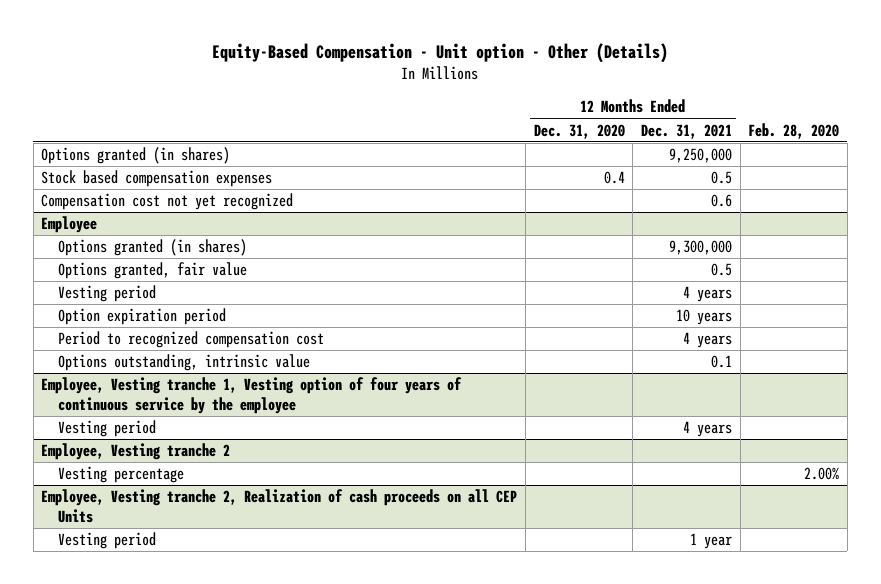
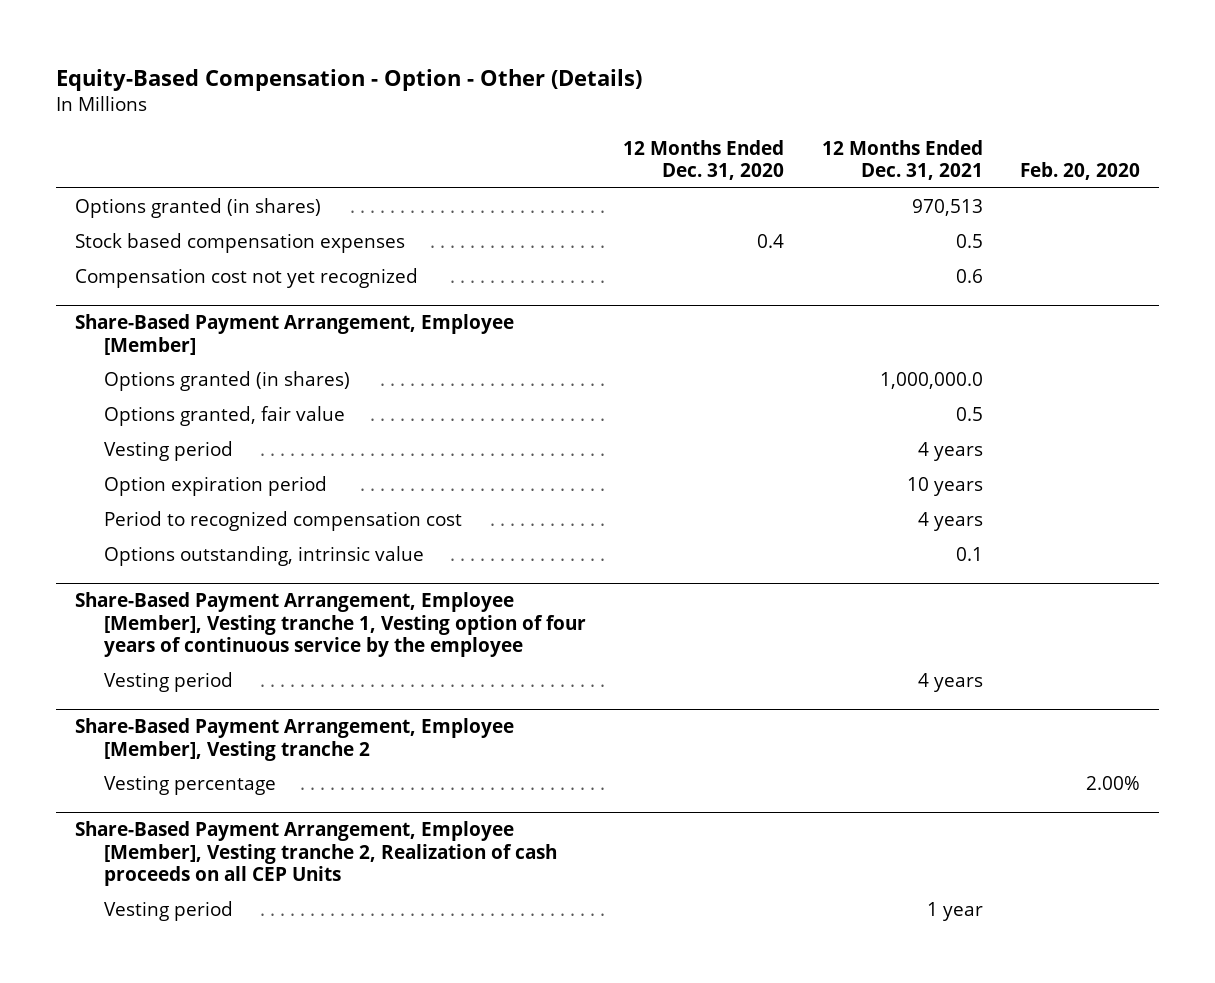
- Equity-Based Compensation - Unit option - Other (Details)
+ Equity-Based Compensation - Option - Other (Details)
- | 12 Months Ended Dec. 31, 2020 | 12 Months Ended Dec. 31, 2021 | Feb. 28, 2020
+ | 12 Months Ended Dec. 31, 2020 | 12 Months Ended Dec. 31, 2021 | Feb. 20, 2020
- Options granted (in shares) | | 9,250,000 |
+ Options granted (in shares) | | 970,513 |
- Employee
- Options granted (in shares) | | 9,300,000 |
+ Share-Based Payment Arrangement, Employee [Member]
+ Options granted (in shares) | | 1,000,000.0 |
- Employee, Vesting tranche 1, Vesting option of four years of continuous service by the employee
+ Share-Based Payment Arrangement, Employee [Member], Vesting tranche 1, Vesting option of four years of continuous service by the employee
- Employee, Vesting tranche 2
+ Share-Based Payment Arrangement, Employee [Member], Vesting tranche 2
- Employee, Vesting tranche 2, Realization of cash proceeds on all CEP Units
+ Share-Based Payment Arrangement, Employee [Member], Vesting tranche 2, Realization of cash proceeds on all CEP Units

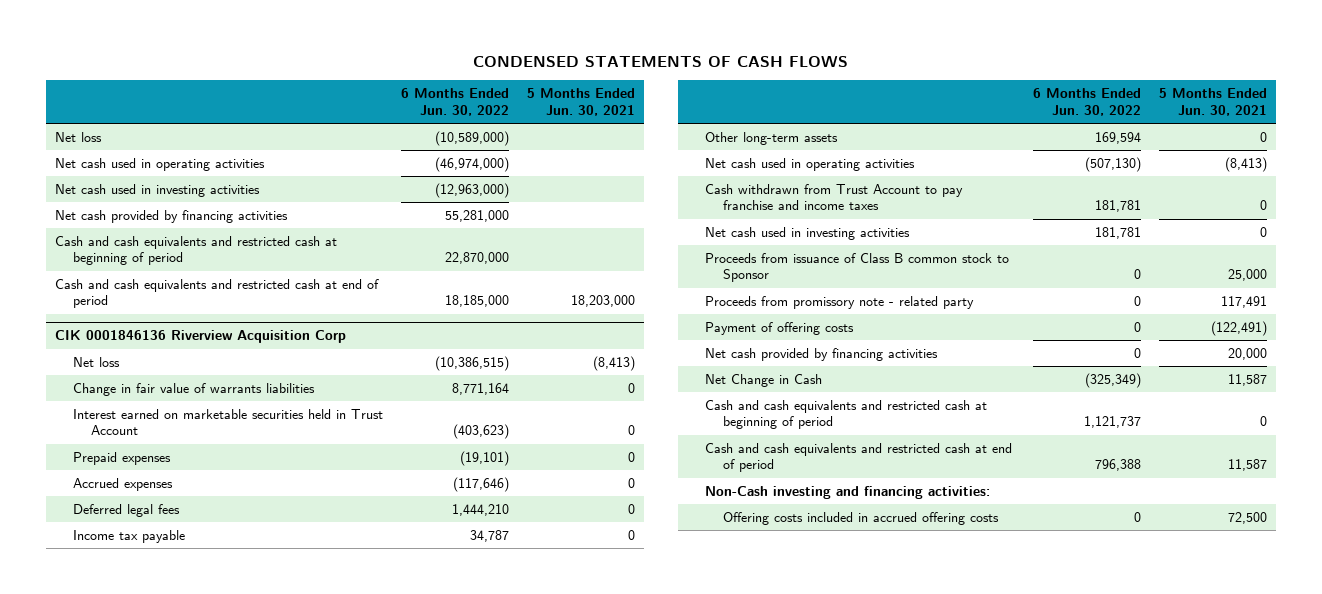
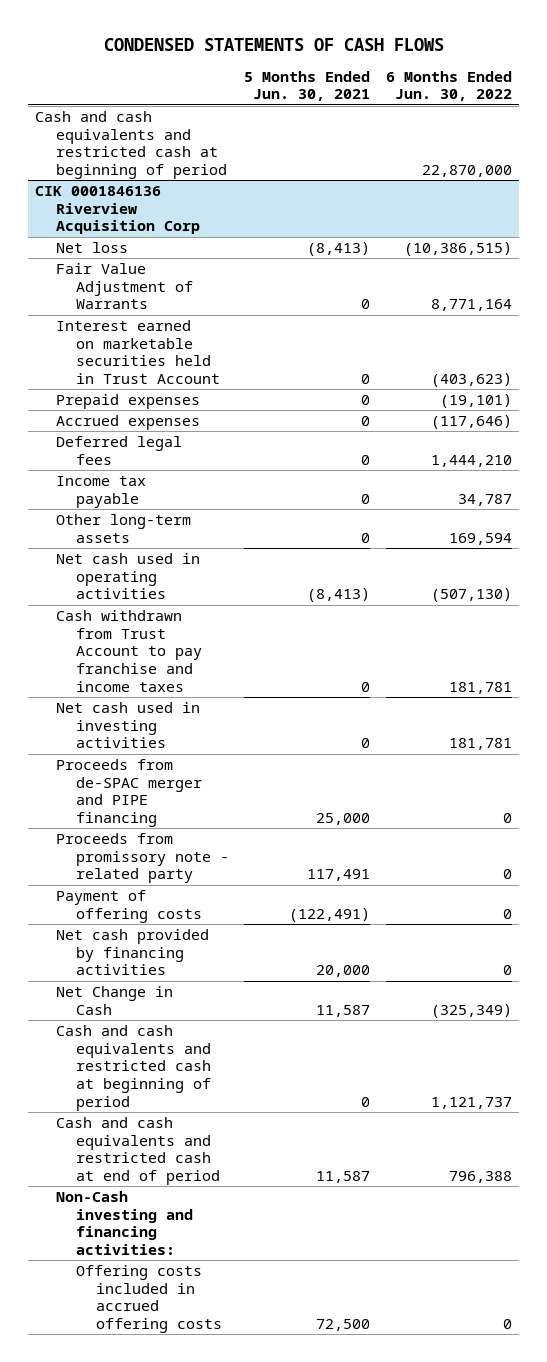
- | 6 Months Ended Jun. 30, 2022 | 5 Months Ended Jun. 30, 2021
+ | 5 Months Ended Jun. 30, 2021 | 6 Months Ended Jun. 30, 2022
- Net loss | (10,589,000) |
- Net cash used in operating activities | (46,974,000) |
- Net cash used in investing activities | (12,963,000) |
- Net cash provided by financing activities | 55,281,000 |
- Cash and cash equivalents and restricted cash at end of period | 18,185,000 | 18,203,000
@ CIK 0001846136 Riverview Acquisition Corp
- Change in fair value of warrants liabilities | 8,771,164 | 0
+ Fair Value Adjustment of Warrants | 0 | 8,771,164
- Proceeds from issuance of Class B common stock to Sponsor | 0 | 25,000
+ Proceeds from de-SPAC merger and PIPE financing | 25,000 | 0

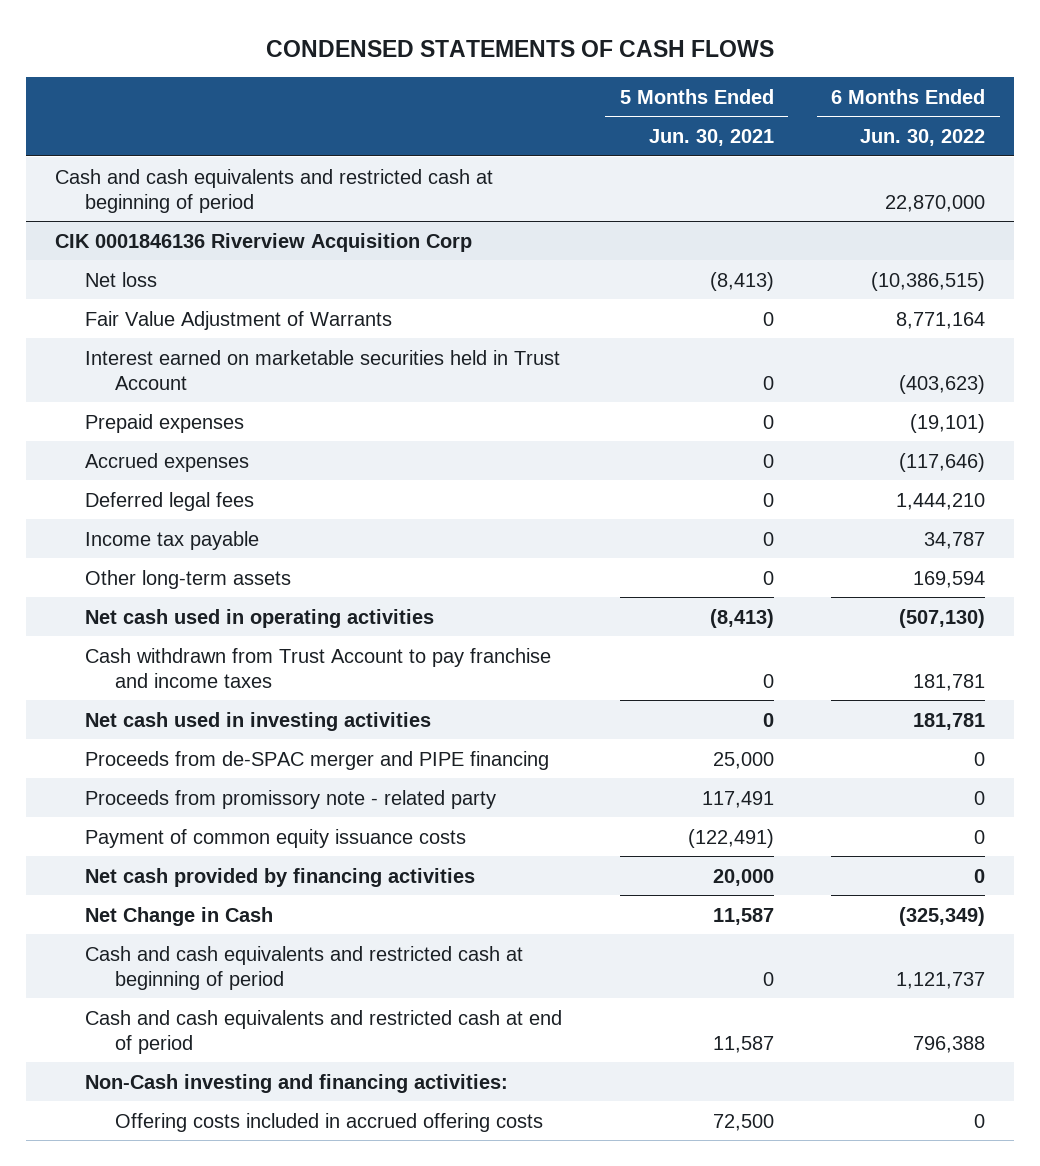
@ CIK 0001846136 Riverview Acquisition Corp
- Payment of offering costs | (122,491) | 0
+ Payment of common equity issuance costs | (122,491) | 0

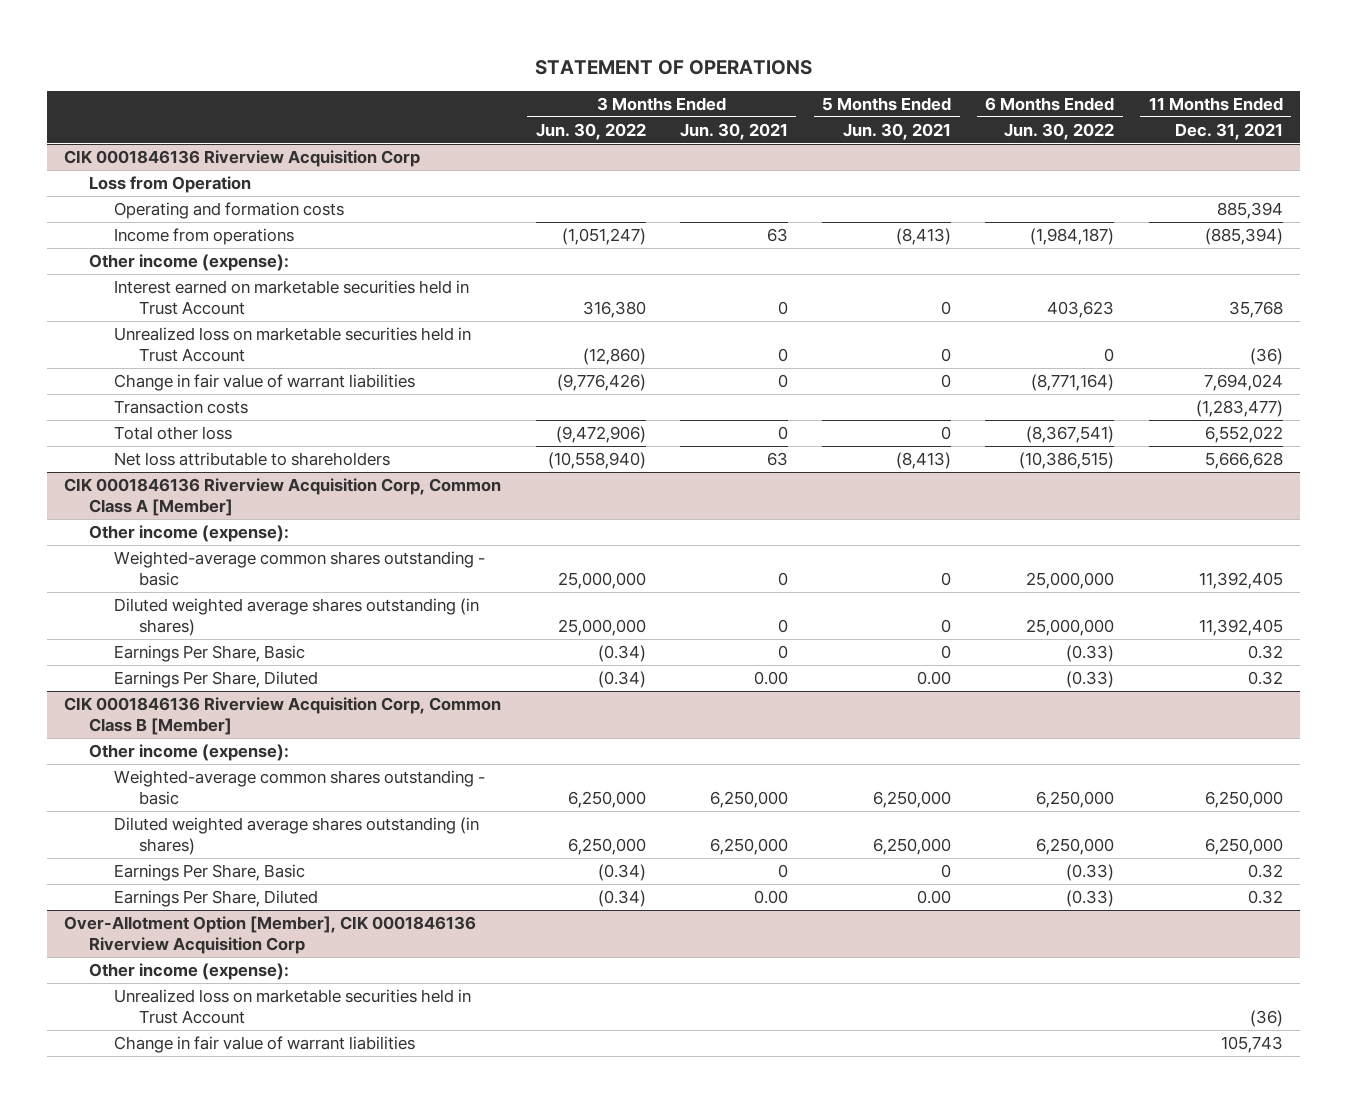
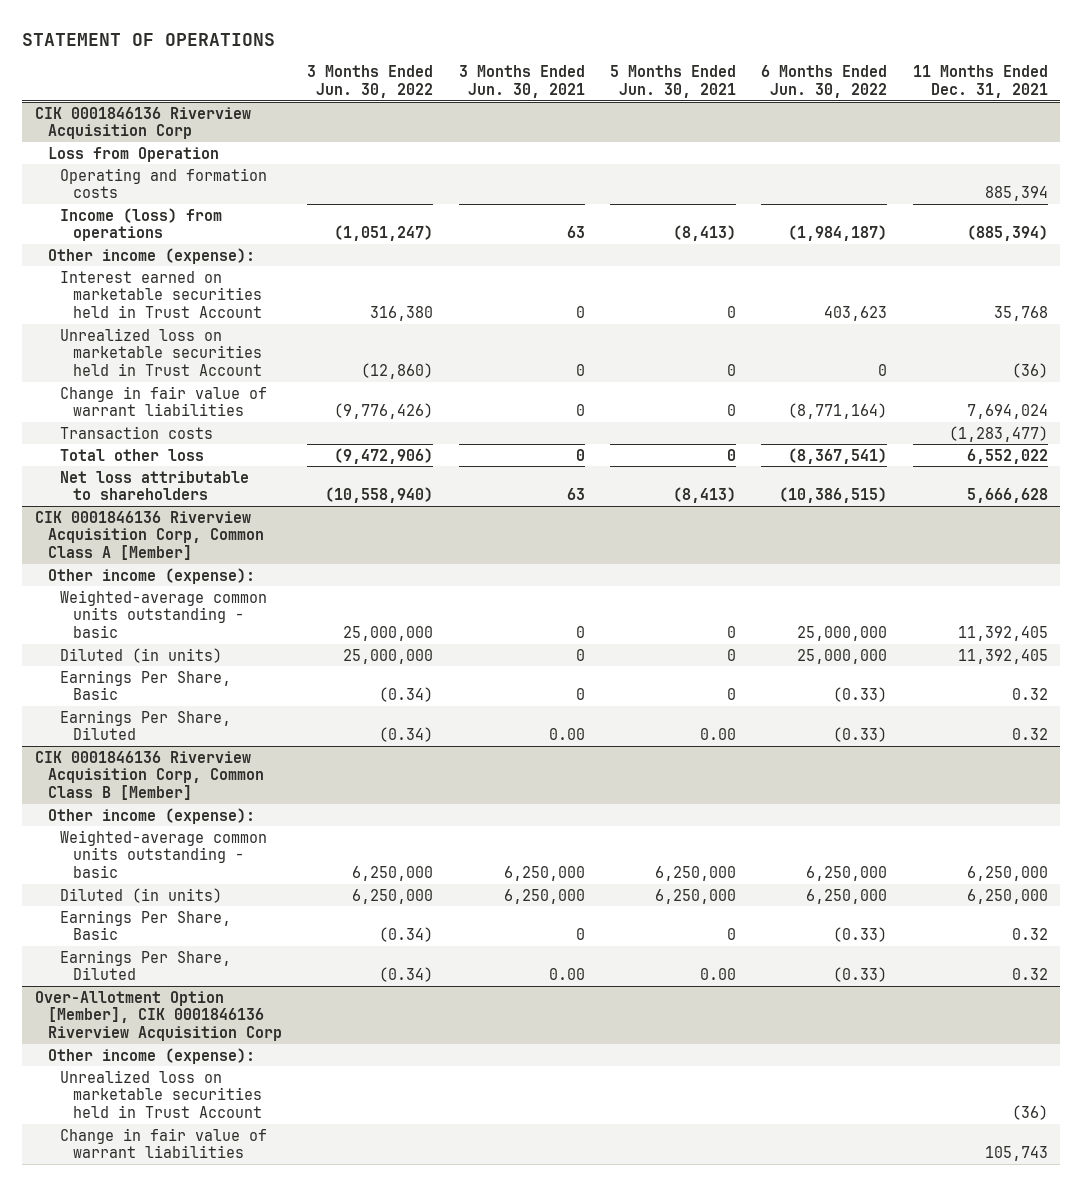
@ CIK 0001846136 Riverview Acquisition Corp
- Income from operations | (1,051,247) | 63 | (8,413) | (1,984,187) | (885,394)
+ Income (loss) from operations | (1,051,247) | 63 | (8,413) | (1,984,187) | (885,394)
@ CIK 0001846136 Riverview Acquisition Corp, Common Class A [Member]
- Weighted-average common shares outstanding - basic | 25,000,000 | 0 | 0 | 25,000,000 | 11,392,405
- Diluted weighted average shares outstanding (in shares) | 25,000,000 | 0 | 0 | 25,000,000 | 11,392,405
+ Weighted-average common units outstanding - basic | 25,000,000 | 0 | 0 | 25,000,000 | 11,392,405
+ Diluted (in units) | 25,000,000 | 0 | 0 | 25,000,000 | 11,392,405
@ CIK 0001846136 Riverview Acquisition Corp, Common Class B [Member]
- Weighted-average common shares outstanding - basic | 6,250,000 | 6,250,000 | 6,250,000 | 6,250,000 | 6,250,000
- Diluted weighted average shares outstanding (in shares) | 6,250,000 | 6,250,000 | 6,250,000 | 6,250,000 | 6,250,000
+ Weighted-average common units outstanding - basic | 6,250,000 | 6,250,000 | 6,250,000 | 6,250,000 | 6,250,000
+ Diluted (in units) | 6,250,000 | 6,250,000 | 6,250,000 | 6,250,000 | 6,250,000

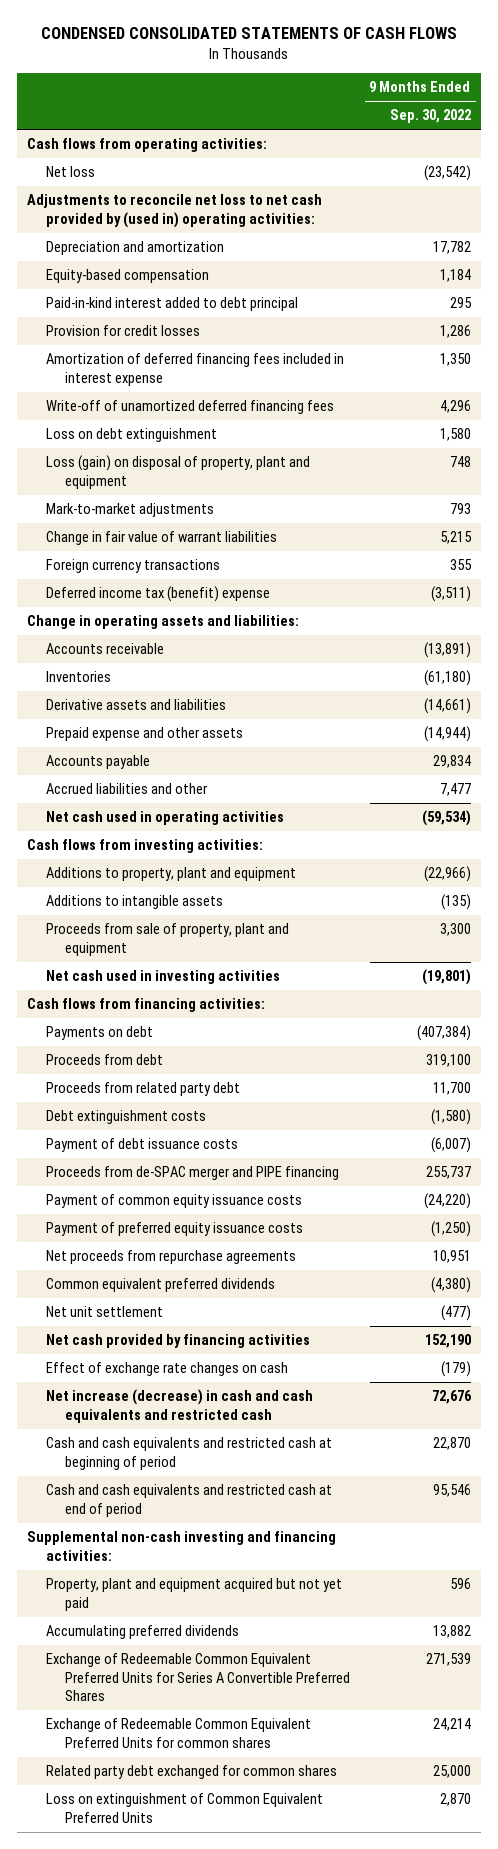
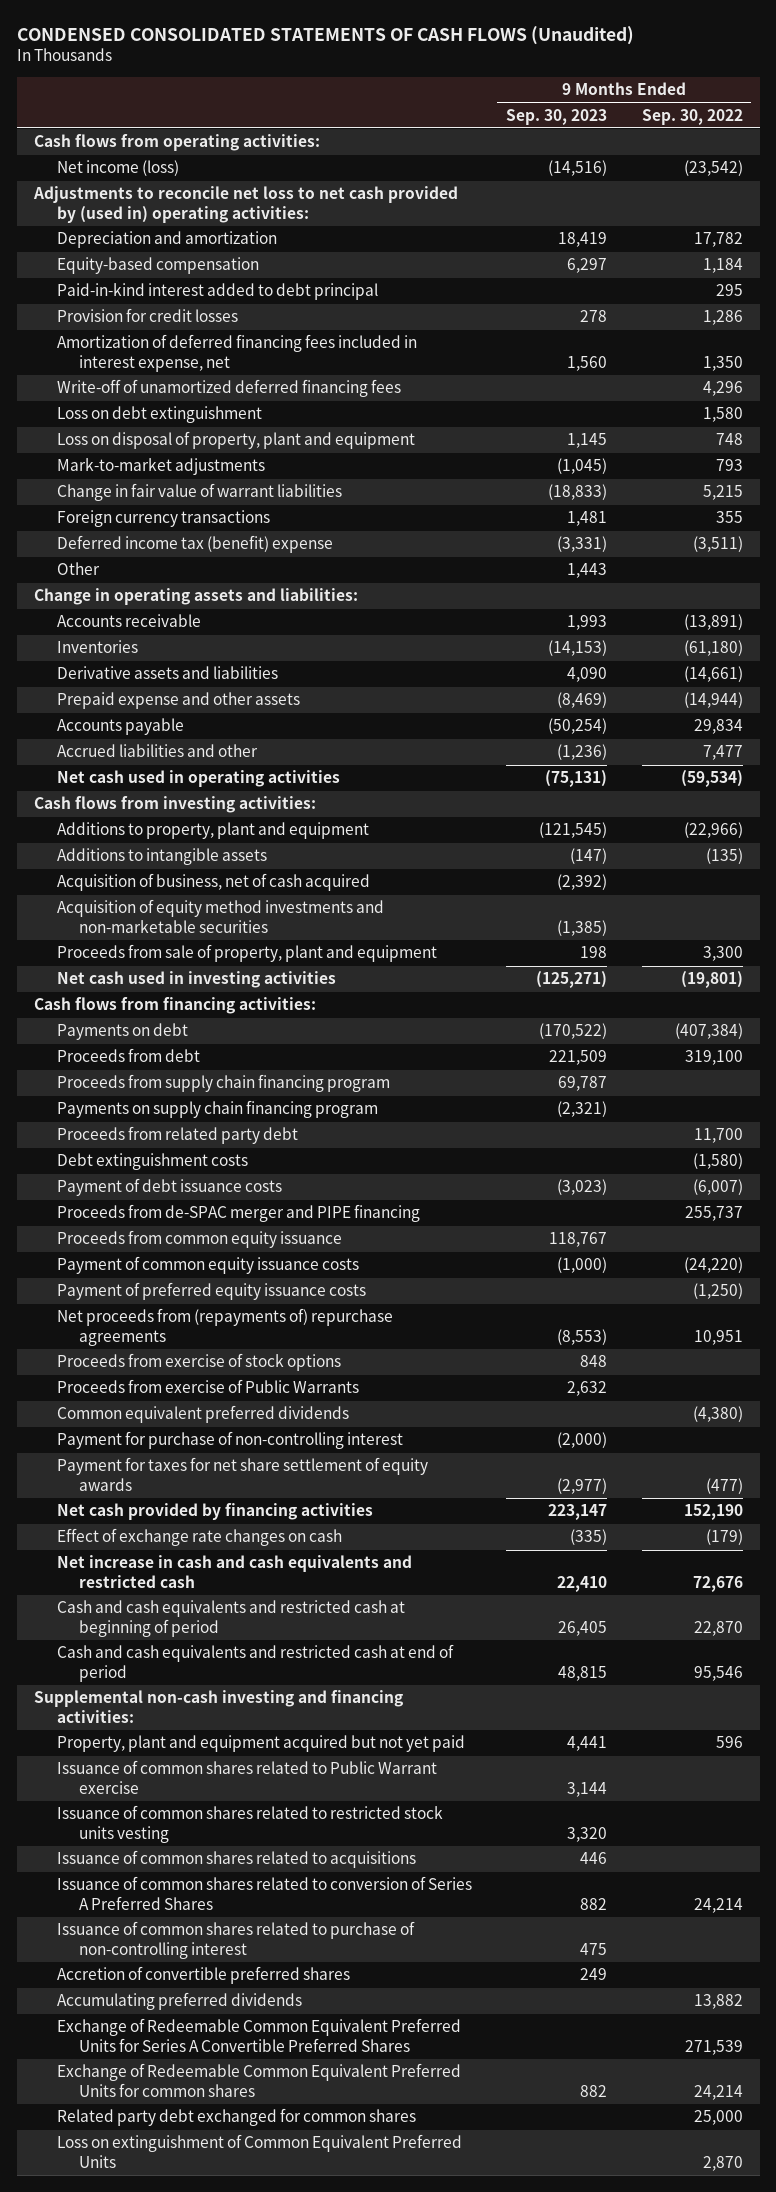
- CONDENSED CONSOLIDATED STATEMENTS OF CASH FLOWS
+ CONDENSED CONSOLIDATED STATEMENTS OF CASH FLOWS (Unaudited)
- | 9 Months Ended Sep. 30, 2022
+ | 9 Months Ended Sep. 30, 2023 | 9 Months Ended Sep. 30, 2022
- Net loss | (23,542)
+ Net income (loss) | (14,516) | (23,542)
- Amortization of deferred financing fees included in interest expense | 1,350
+ Amortization of deferred financing fees included in interest expense, net | 1,560 | 1,350
- Loss (gain) on disposal of property, plant and equipment | 748
+ Loss on disposal of property, plant and equipment | 1,145 | 748
+ Other | 1,443 |
+ Acquisition of business, net of cash acquired | (2,392) |
+ Acquisition of equity method investments and non-marketable securities | (1,385) |
+ Proceeds from supply chain financing program | 69,787 |
+ Payments on supply chain financing program | (2,321) |
+ Proceeds from common equity issuance | 118,767 |
- Net proceeds from repurchase agreements | 10,951
+ Net proceeds from (repayments of) repurchase agreements | (8,553) | 10,951
+ Proceeds from exercise of stock options | 848 |
+ Proceeds from exercise of Public Warrants | 2,632 |
- Net unit settlement | (477)
+ Payment for purchase of non-controlling interest | (2,000) |
+ Payment for taxes for net share settlement of equity awards | (2,977) | (477)
- Net increase (decrease) in cash and cash equivalents and restricted cash | 72,676
+ Net increase in cash and cash equivalents and restricted cash | 22,410 | 72,676
+ Issuance of common shares related to Public Warrant exercise | 3,144 |
+ Issuance of common shares related to restricted stock units vesting | 3,320 |
+ Issuance of common shares related to acquisitions | 446 |
+ Issuance of common shares related to conversion of Series A Preferred Shares | 882 | 24,214
+ Issuance of common shares related to purchase of non-controlling interest | 475 |
+ Accretion of convertible preferred shares | 249 |

